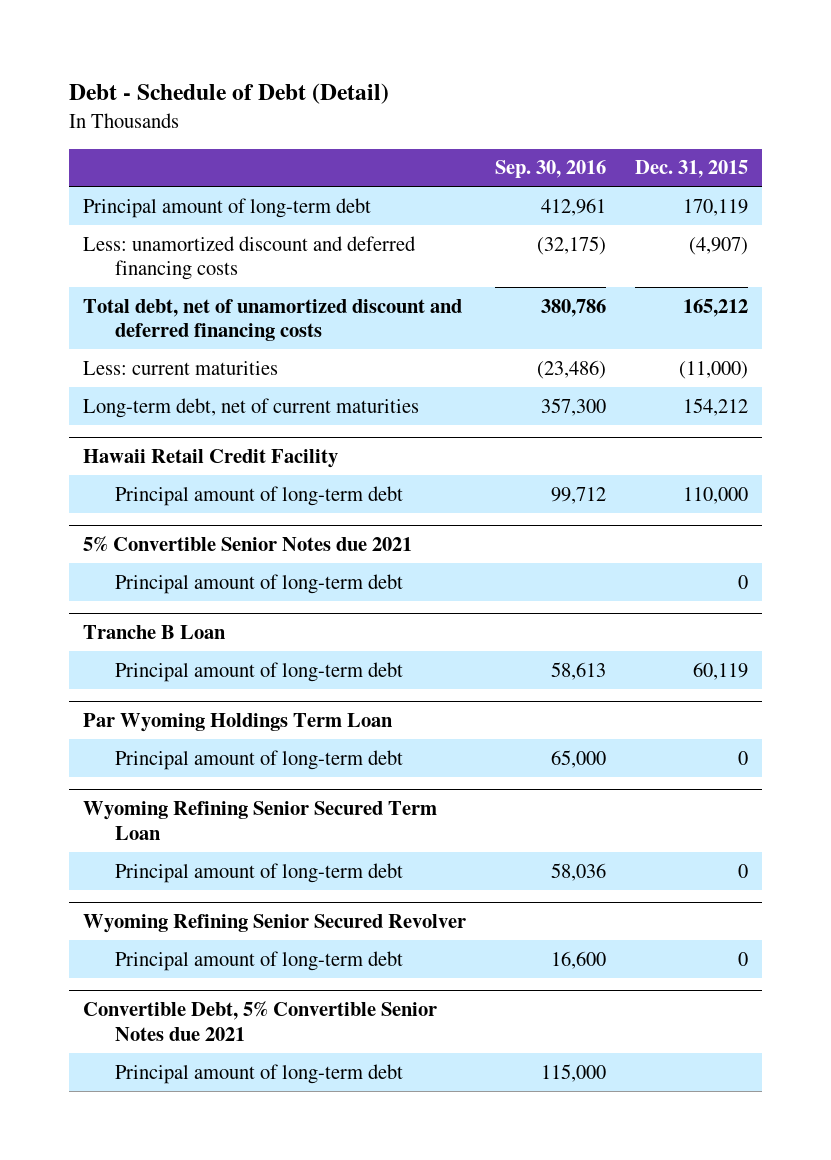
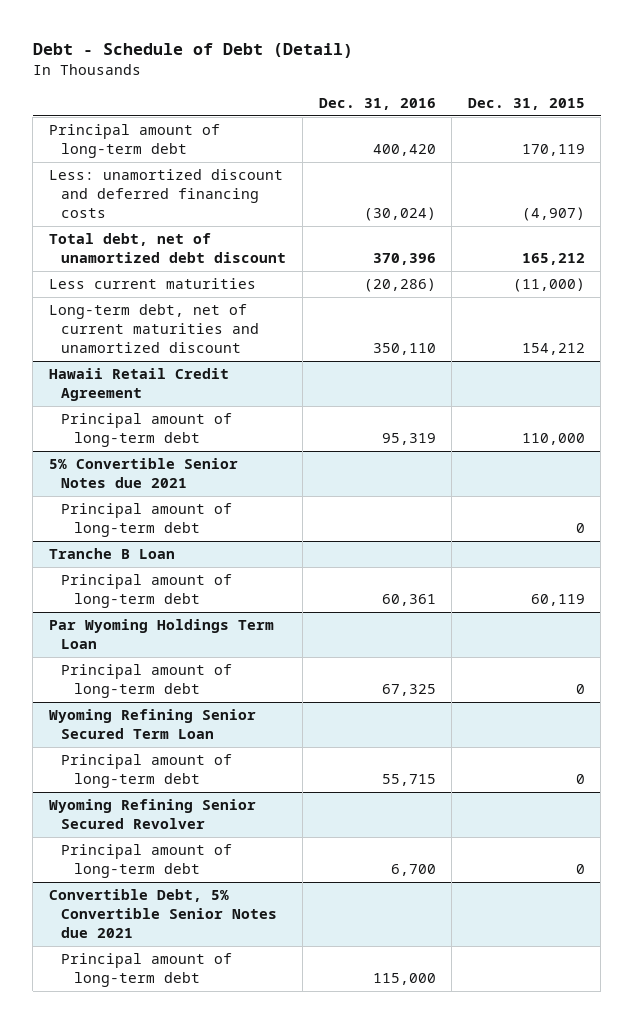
- | Sep. 30, 2016 | Dec. 31, 2015
+ | Dec. 31, 2016 | Dec. 31, 2015
- Total debt, net of unamortized discount and deferred financing costs | 380,786 | 165,212
- Less: current maturities | (23,486) | (11,000)
- Long-term debt, net of current maturities | 357,300 | 154,212
- Hawaii Retail Credit Facility
+ Total debt, net of unamortized debt discount | 370,396 | 165,212
+ Less current maturities | (20,286) | (11,000)
+ Long-term debt, net of current maturities and unamortized discount | 350,110 | 154,212
+ Hawaii Retail Credit Agreement

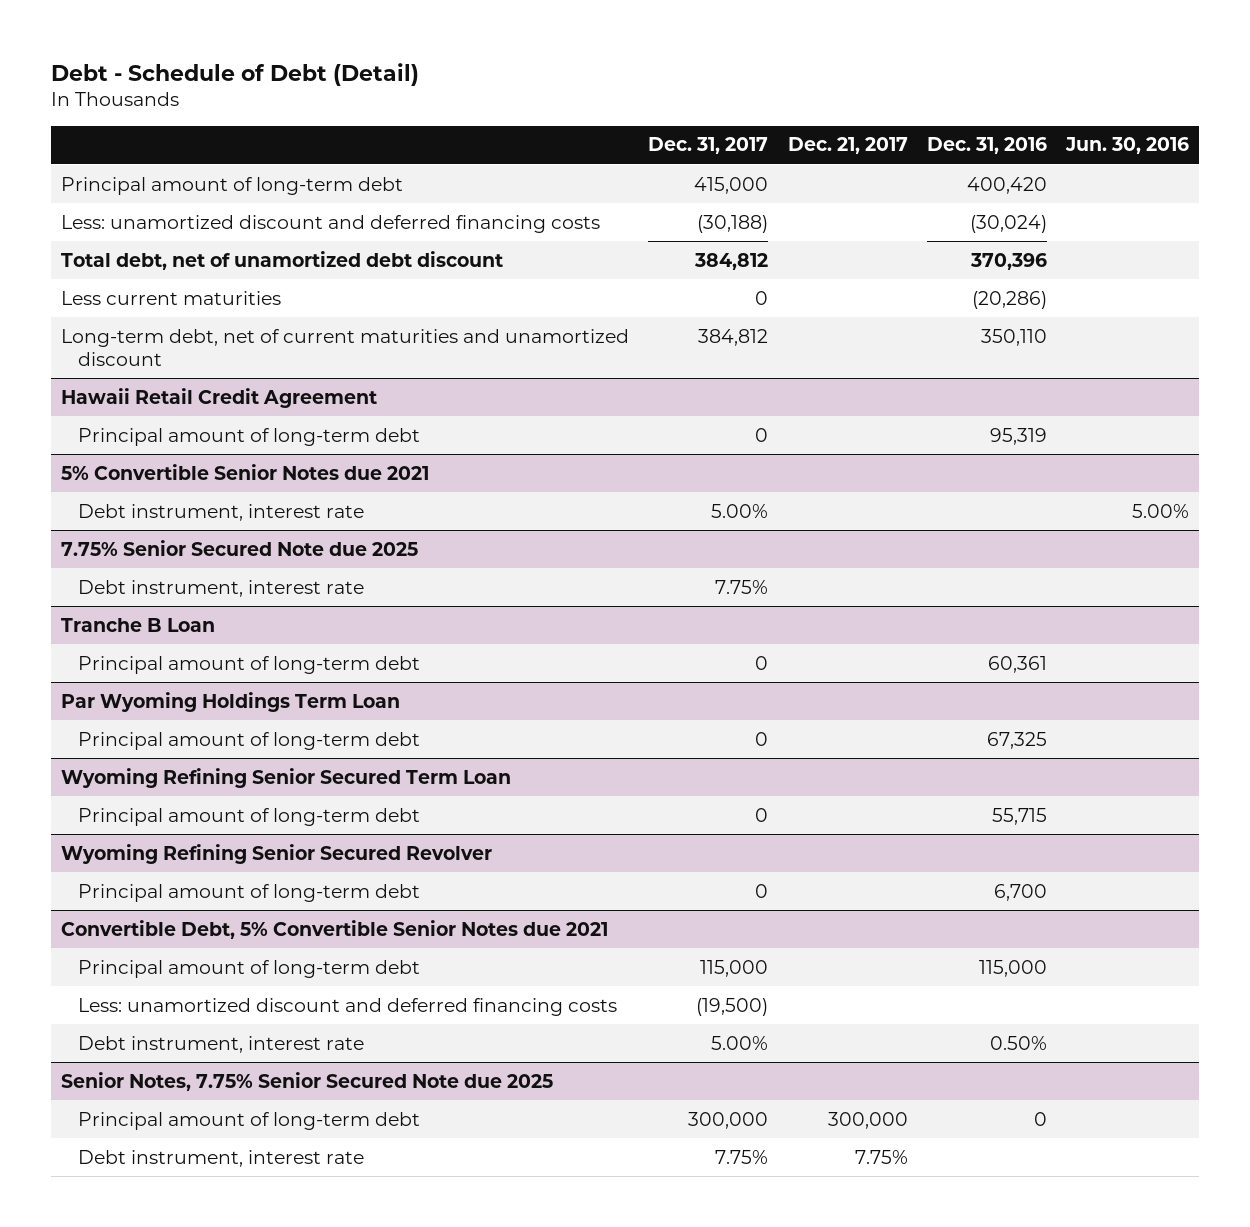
- | Dec. 31, 2016 | Dec. 31, 2015
+ | Dec. 31, 2017 | Dec. 21, 2017 | Dec. 31, 2016 | Jun. 30, 2016
@ 5% Convertible Senior Notes due 2021
- Principal amount of long-term debt | | 0
+ Debt instrument, interest rate | 5.00% | | | 5.00%
+ 7.75% Senior Secured Note due 2025
+ Debt instrument, interest rate | 7.75% | | |
@ Convertible Debt, 5% Convertible Senior Notes due 2021
+ Less: unamortized discount and deferred financing costs | (19,500) | | |
+ Debt instrument, interest rate | 5.00% | | 0.50% |
+ Senior Notes, 7.75% Senior Secured Note due 2025
+ Principal amount of long-term debt | 300,000 | 300,000 | 0 |
+ Debt instrument, interest rate | 7.75% | 7.75% | |

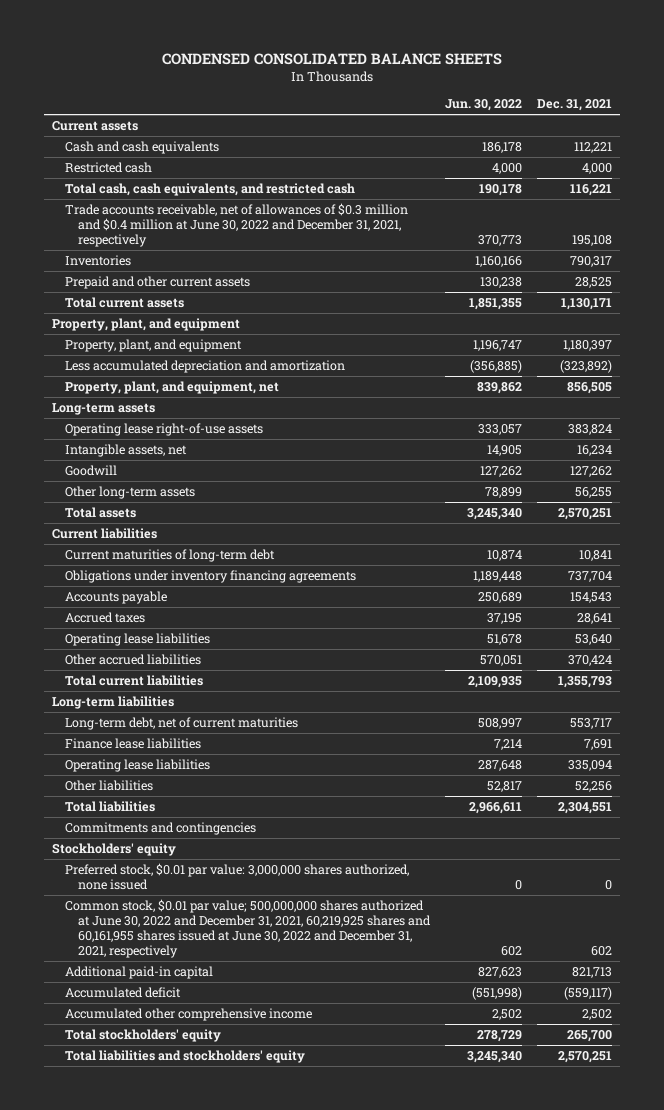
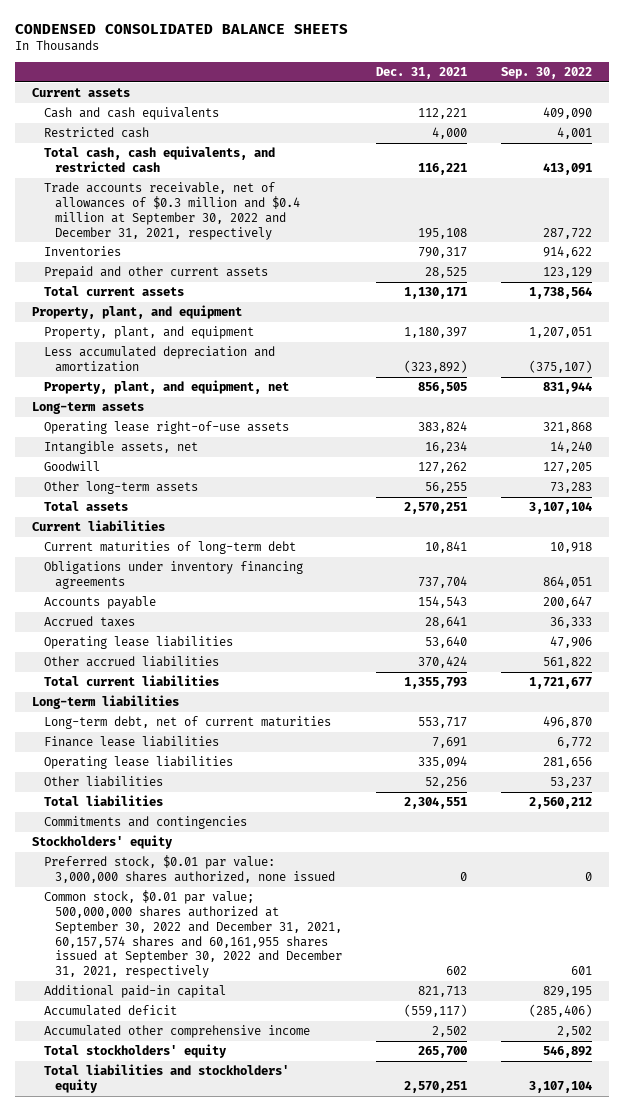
- | Jun. 30, 2022 | Dec. 31, 2021
+ | Dec. 31, 2021 | Sep. 30, 2022
- Trade accounts receivable, net of allowances of $0.3 million and $0.4 million at June 30, 2022 and December 31, 2021, respectively | 370,773 | 195,108
+ Trade accounts receivable, net of allowances of $0.3 million and $0.4 million at September 30, 2022 and December 31, 2021, respectively | 195,108 | 287,722
- Common stock, $0.01 par value; 500,000,000 shares authorized at June 30, 2022 and December 31, 2021, 60,219,925 shares and 60,161,955 shares issued at June 30, 2022 and December 31, 2021, respectively | 602 | 602
+ Common stock, $0.01 par value; 500,000,000 shares authorized at September 30, 2022 and December 31, 2021, 60,157,574 shares and 60,161,955 shares issued at September 30, 2022 and December 31, 2021, respectively | 602 | 601

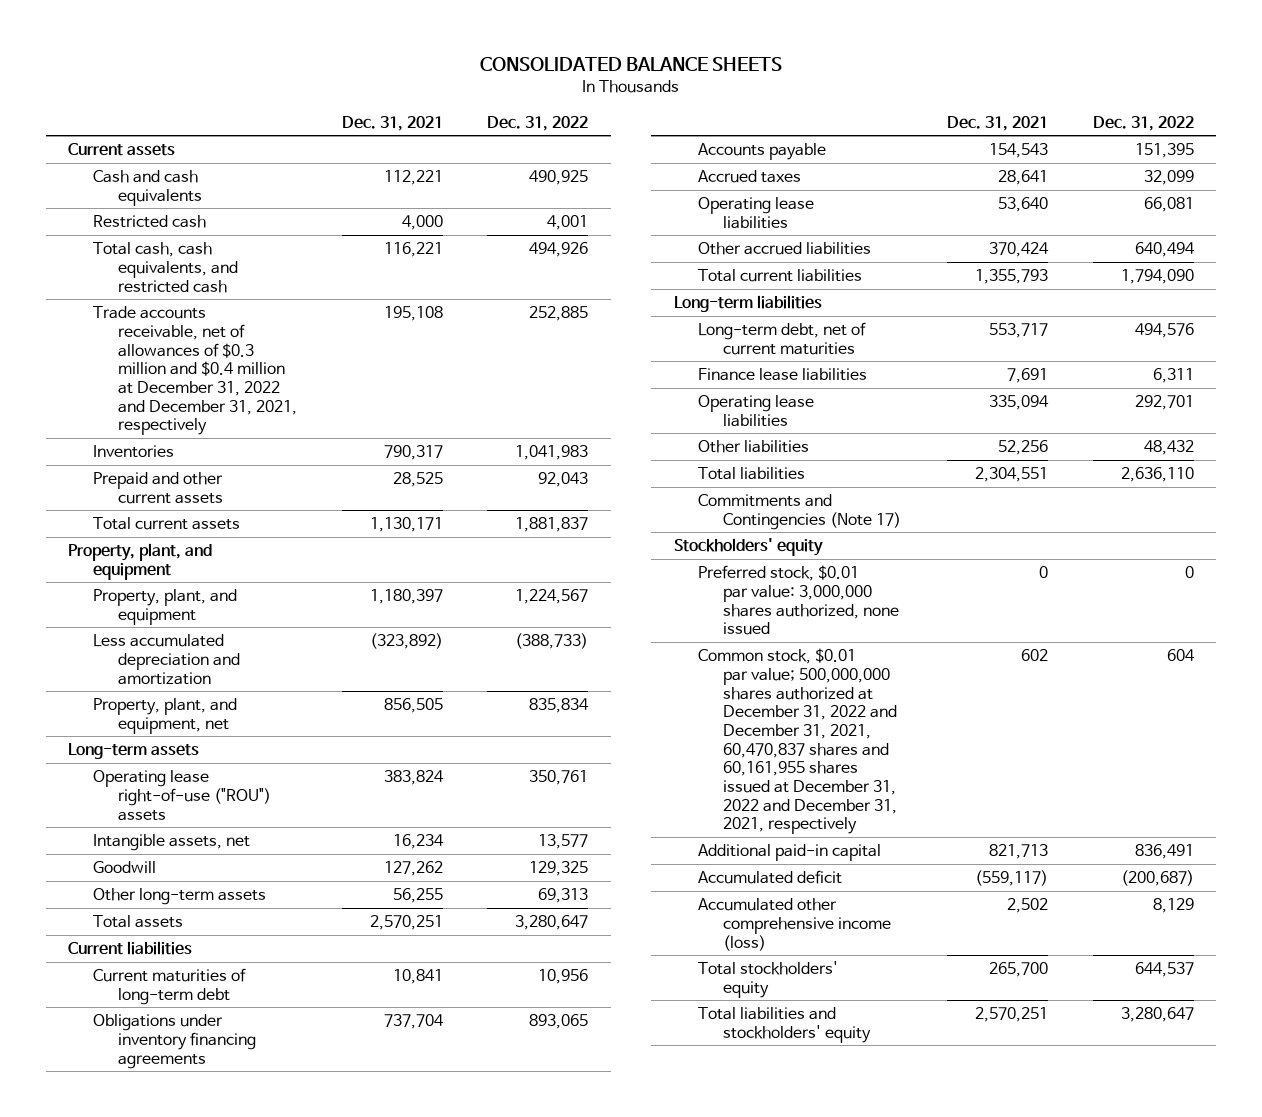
- CONDENSED CONSOLIDATED BALANCE SHEETS
+ CONSOLIDATED BALANCE SHEETS
- | Dec. 31, 2021 | Sep. 30, 2022
+ | Dec. 31, 2021 | Dec. 31, 2022
- Trade accounts receivable, net of allowances of $0.3 million and $0.4 million at September 30, 2022 and December 31, 2021, respectively | 195,108 | 287,722
+ Trade accounts receivable, net of allowances of $0.3 million and $0.4 million at December 31, 2022 and December 31, 2021, respectively | 195,108 | 252,885
- Operating lease right-of-use assets | 383,824 | 321,868
+ Operating lease right-of-use ("ROU") assets | 383,824 | 350,761
- Commitments and contingencies
+ Commitments and Contingencies (Note 17)
- Common stock, $0.01 par value; 500,000,000 shares authorized at September 30, 2022 and December 31, 2021, 60,157,574 shares and 60,161,955 shares issued at September 30, 2022 and December 31, 2021, respectively | 602 | 601
+ Common stock, $0.01 par value; 500,000,000 shares authorized at December 31, 2022 and December 31, 2021, 60,470,837 shares and 60,161,955 shares issued at December 31, 2022 and December 31, 2021, respectively | 602 | 604
- Accumulated other comprehensive income | 2,502 | 2,502
+ Accumulated other comprehensive income (loss) | 2,502 | 8,129

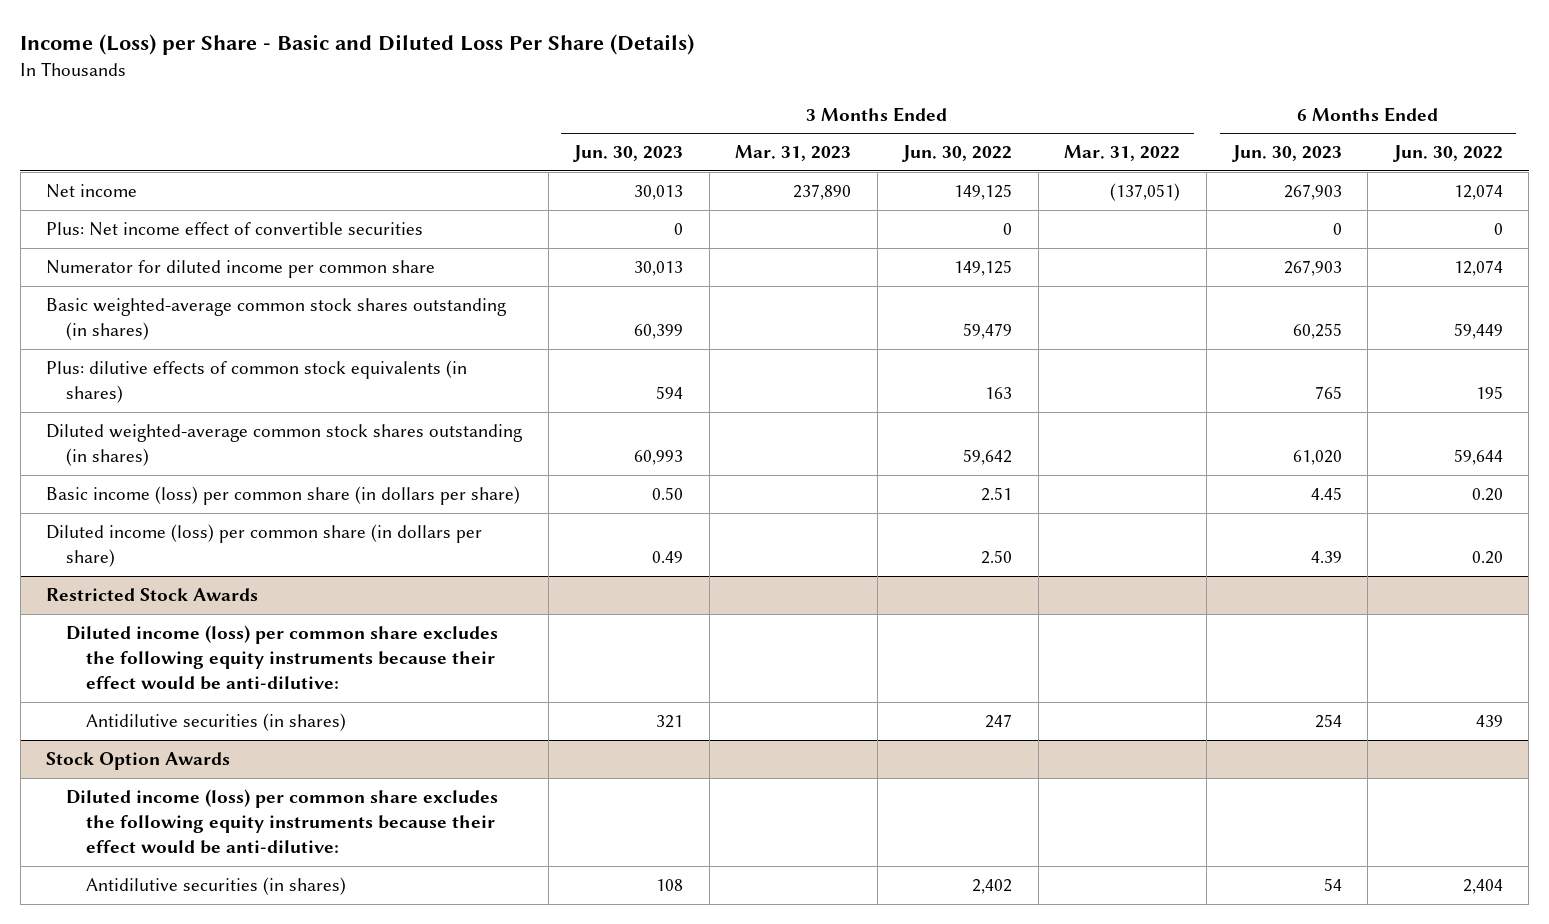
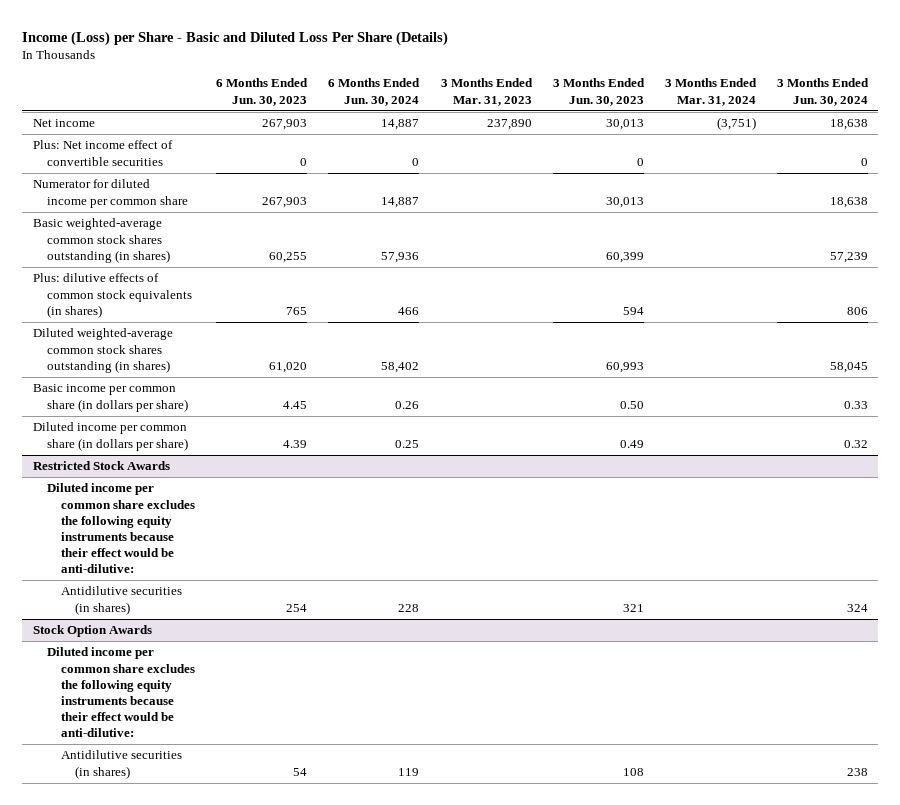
- | 3 Months Ended Jun. 30, 2023 | 3 Months Ended Mar. 31, 2023 | 3 Months Ended Jun. 30, 2022 | 3 Months Ended Mar. 31, 2022 | 6 Months Ended Jun. 30, 2023 | 6 Months Ended Jun. 30, 2022
+ | 6 Months Ended Jun. 30, 2023 | 6 Months Ended Jun. 30, 2024 | 3 Months Ended Mar. 31, 2023 | 3 Months Ended Jun. 30, 2023 | 3 Months Ended Mar. 31, 2024 | 3 Months Ended Jun. 30, 2024
- Basic income (loss) per common share (in dollars per share) | 0.50 | | 2.51 | | 4.45 | 0.20
- Diluted income (loss) per common share (in dollars per share) | 0.49 | | 2.50 | | 4.39 | 0.20
+ Basic income per common share (in dollars per share) | 4.45 | 0.26 | | 0.50 | | 0.33
+ Diluted income per common share (in dollars per share) | 4.39 | 0.25 | | 0.49 | | 0.32
@ Restricted Stock Awards
- Diluted income (loss) per common share excludes the following equity instruments because their effect would be anti-dilutive:
+ Diluted income per common share excludes the following equity instruments because their effect would be anti-dilutive:
@ Stock Option Awards
- Diluted income (loss) per common share excludes the following equity instruments because their effect would be anti-dilutive:
+ Diluted income per common share excludes the following equity instruments because their effect would be anti-dilutive:

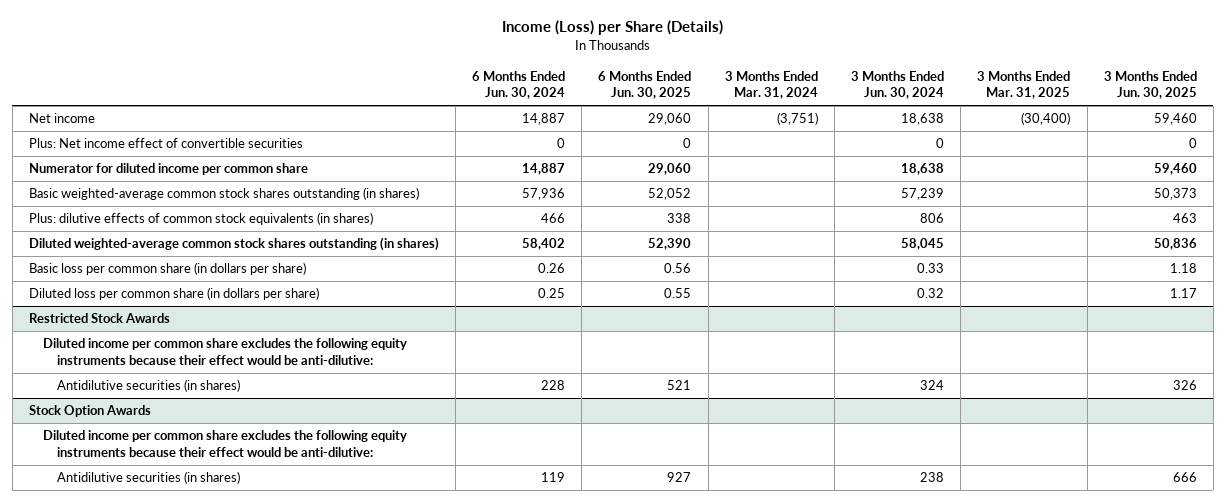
- Income (Loss) per Share - Basic and Diluted Loss Per Share (Details)
+ Income (Loss) per Share (Details)
- | 6 Months Ended Jun. 30, 2023 | 6 Months Ended Jun. 30, 2024 | 3 Months Ended Mar. 31, 2023 | 3 Months Ended Jun. 30, 2023 | 3 Months Ended Mar. 31, 2024 | 3 Months Ended Jun. 30, 2024
+ | 6 Months Ended Jun. 30, 2024 | 6 Months Ended Jun. 30, 2025 | 3 Months Ended Mar. 31, 2024 | 3 Months Ended Jun. 30, 2024 | 3 Months Ended Mar. 31, 2025 | 3 Months Ended Jun. 30, 2025
- Basic income per common share (in dollars per share) | 4.45 | 0.26 | | 0.50 | | 0.33
- Diluted income per common share (in dollars per share) | 4.39 | 0.25 | | 0.49 | | 0.32
+ Basic loss per common share (in dollars per share) | 0.26 | 0.56 | | 0.33 | | 1.18
+ Diluted loss per common share (in dollars per share) | 0.25 | 0.55 | | 0.32 | | 1.17

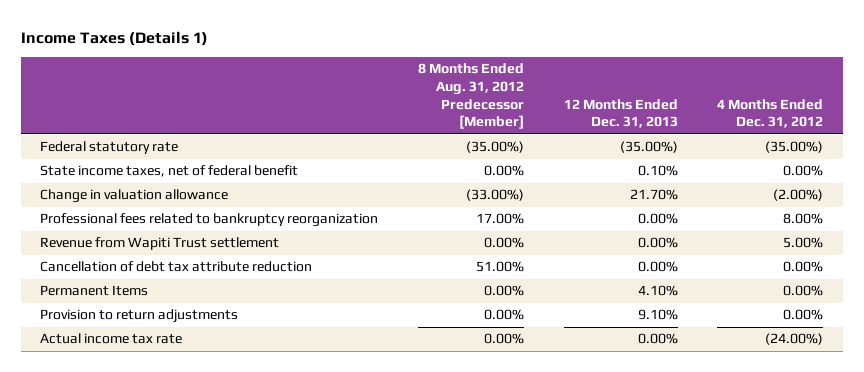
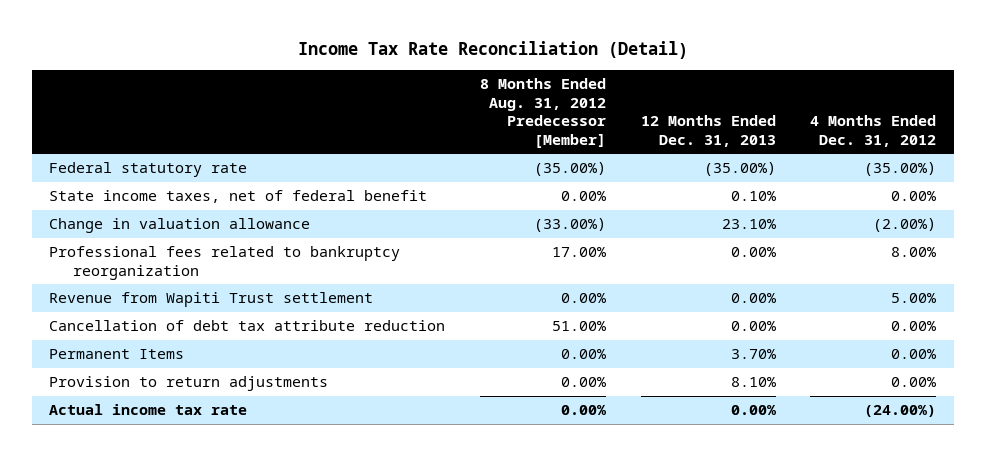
- Income Taxes (Details 1)
+ Income Tax Rate Reconciliation (Detail)
- Change in valuation allowance | (33.00%) | 21.70% | (2.00%)
+ Change in valuation allowance | (33.00%) | 23.10% | (2.00%)
- Permanent Items | 0.00% | 4.10% | 0.00%
- Provision to return adjustments | 0.00% | 9.10% | 0.00%
+ Permanent Items | 0.00% | 3.70% | 0.00%
+ Provision to return adjustments | 0.00% | 8.10% | 0.00%

